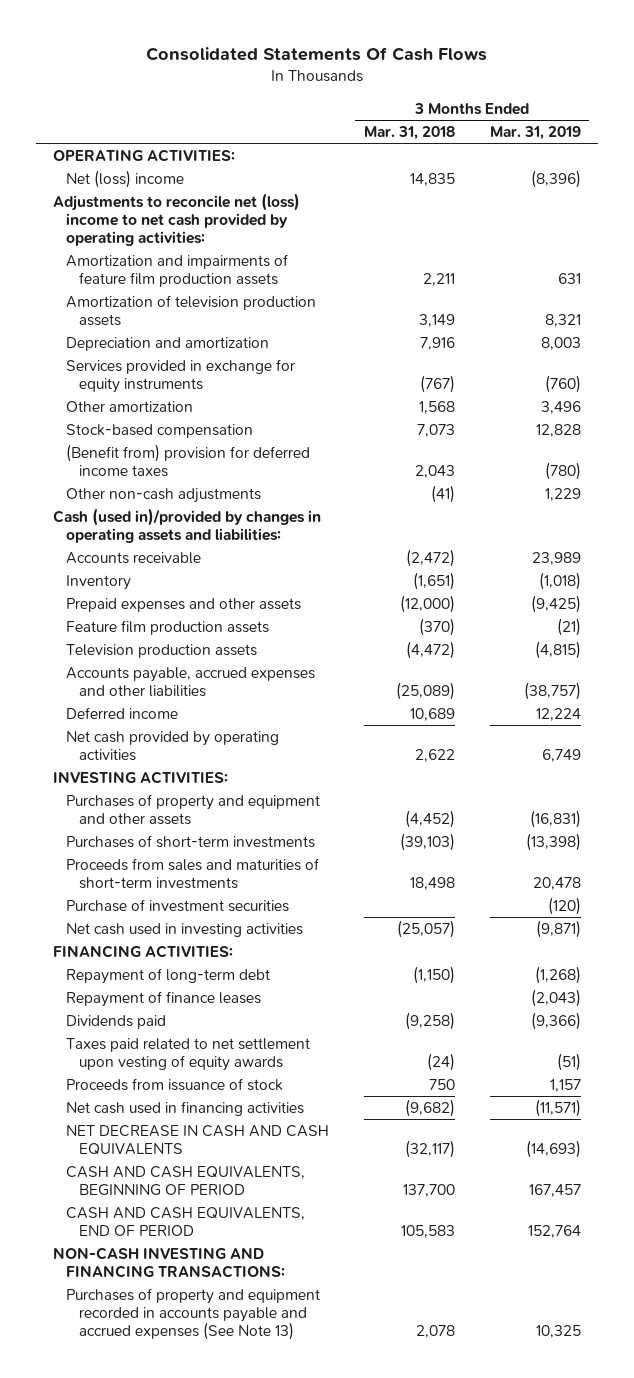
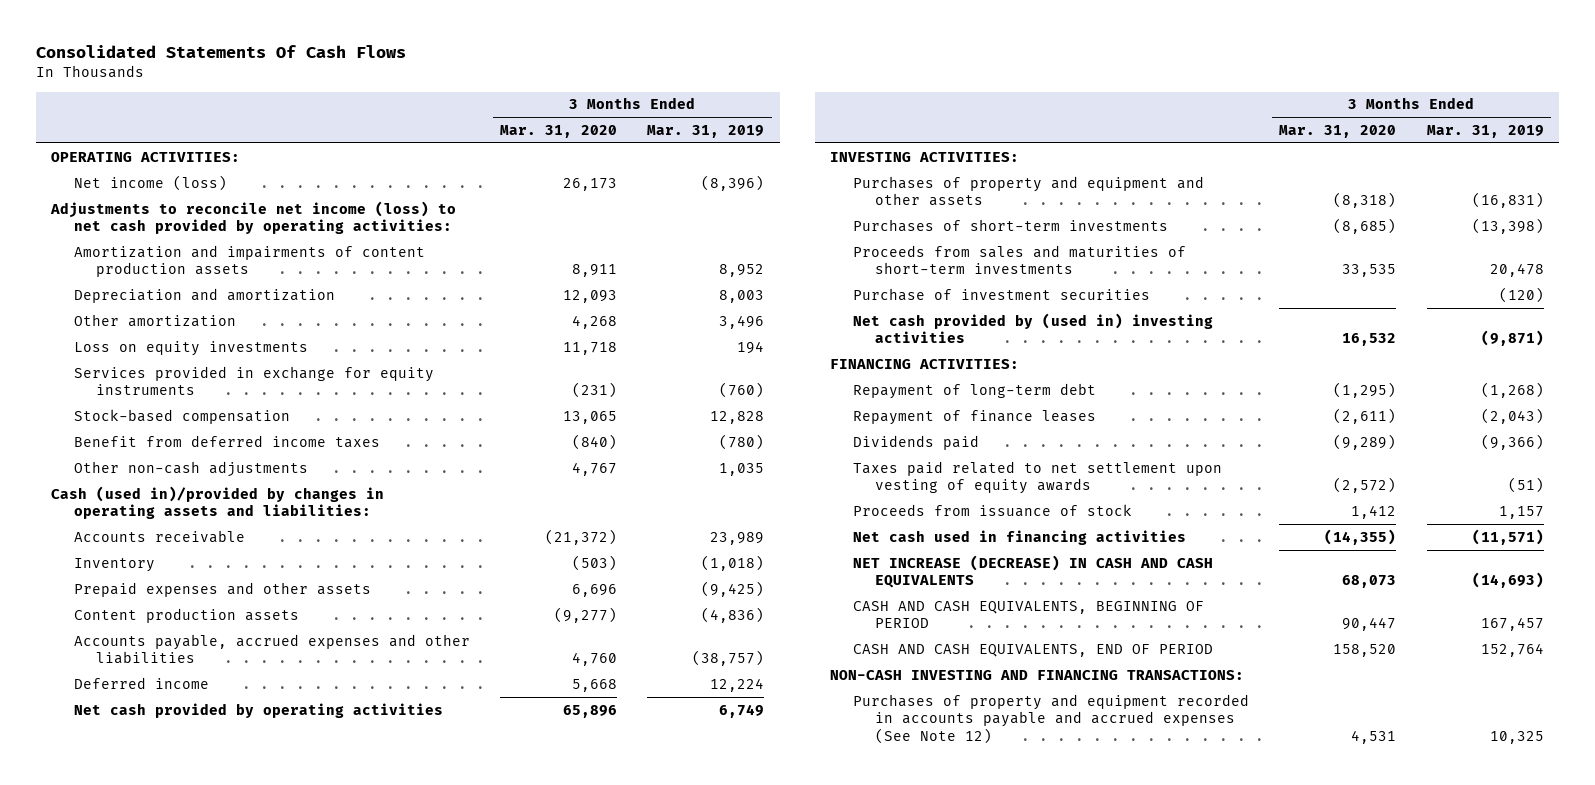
- | 3 Months Ended Mar. 31, 2018 | 3 Months Ended Mar. 31, 2019
+ | 3 Months Ended Mar. 31, 2020 | 3 Months Ended Mar. 31, 2019
- Net (loss) income | 14,835 | (8,396)
- Adjustments to reconcile net (loss) income to net cash provided by operating activities:
- Amortization and impairments of feature film production assets | 2,211 | 631
- Amortization of television production assets | 3,149 | 8,321
+ Net income (loss) | 26,173 | (8,396)
+ Adjustments to reconcile net income (loss) to net cash provided by operating activities:
+ Amortization and impairments of content production assets | 8,911 | 8,952
+ Loss on equity investments | 11,718 | 194
moved down: Services provided in exchange for equity instruments | (231) | (760)
- (Benefit from) provision for deferred income taxes | 2,043 | (780)
- Other non-cash adjustments | (41) | 1,229
+ Benefit from deferred income taxes | (840) | (780)
+ Other non-cash adjustments | 4,767 | 1,035
- Feature film production assets | (370) | (21)
- Television production assets | (4,472) | (4,815)
+ Content production assets | (9,277) | (4,836)
- Net cash used in investing activities | (25,057) | (9,871)
+ Net cash provided by (used in) investing activities | 16,532 | (9,871)
- NET DECREASE IN CASH AND CASH EQUIVALENTS | (32,117) | (14,693)
+ NET INCREASE (DECREASE) IN CASH AND CASH EQUIVALENTS | 68,073 | (14,693)
- Purchases of property and equipment recorded in accounts payable and accrued expenses (See Note 13) | 2,078 | 10,325
+ Purchases of property and equipment recorded in accounts payable and accrued expenses (See Note 12) | 4,531 | 10,325

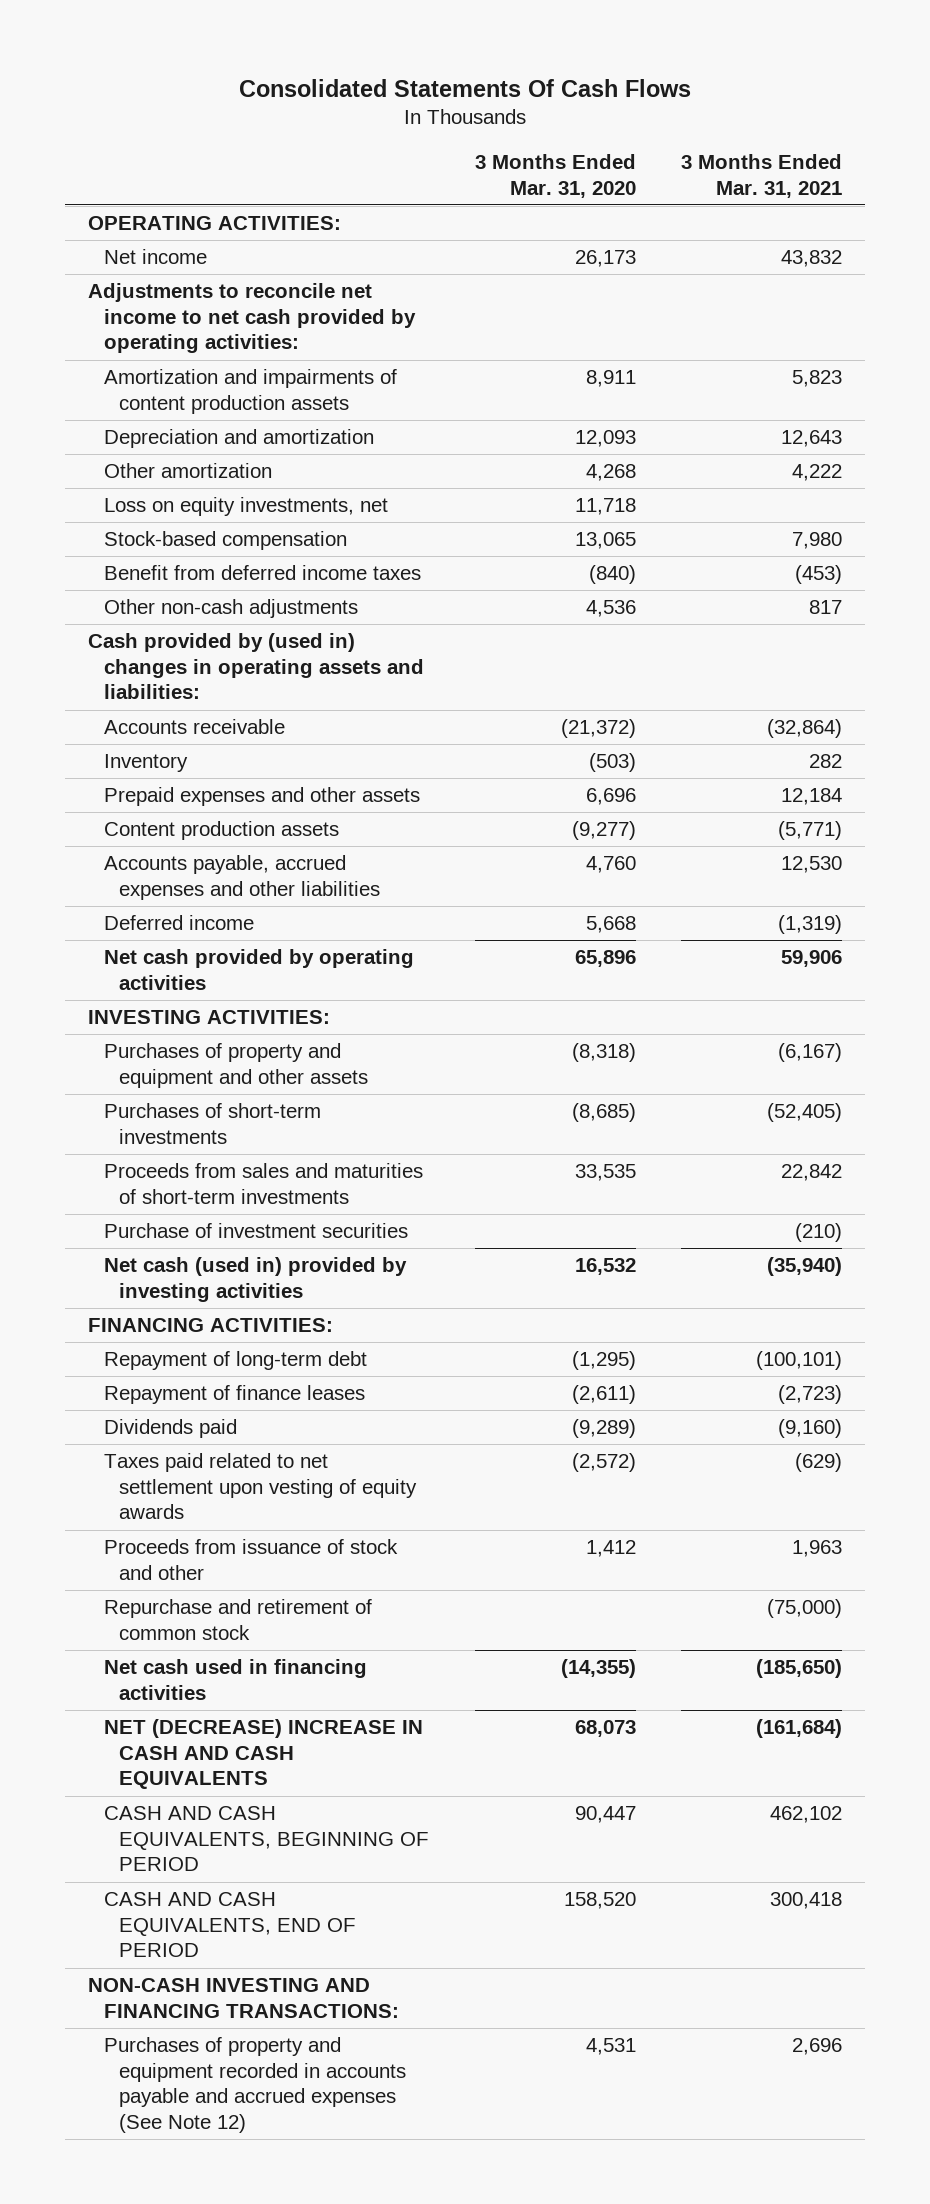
- | 3 Months Ended Mar. 31, 2020 | 3 Months Ended Mar. 31, 2019
+ | 3 Months Ended Mar. 31, 2020 | 3 Months Ended Mar. 31, 2021
- Net income (loss) | 26,173 | (8,396)
- Adjustments to reconcile net income (loss) to net cash provided by operating activities:
+ Net income | 26,173 | 43,832
+ Adjustments to reconcile net income to net cash provided by operating activities:
- Loss on equity investments | 11,718 | 194
- Services provided in exchange for equity instruments | (231) | (760)
+ Loss on equity investments, net | 11,718 |
- Other non-cash adjustments | 4,767 | 1,035
- Cash (used in)/provided by changes in operating assets and liabilities:
+ Other non-cash adjustments | 4,536 | 817
+ Cash provided by (used in) changes in operating assets and liabilities:
- Net cash provided by (used in) investing activities | 16,532 | (9,871)
+ Net cash (used in) provided by investing activities | 16,532 | (35,940)
- Proceeds from issuance of stock | 1,412 | 1,157
+ Proceeds from issuance of stock and other | 1,412 | 1,963
+ Repurchase and retirement of common stock | | (75,000)
- NET INCREASE (DECREASE) IN CASH AND CASH EQUIVALENTS | 68,073 | (14,693)
+ NET (DECREASE) INCREASE IN CASH AND CASH EQUIVALENTS | 68,073 | (161,684)

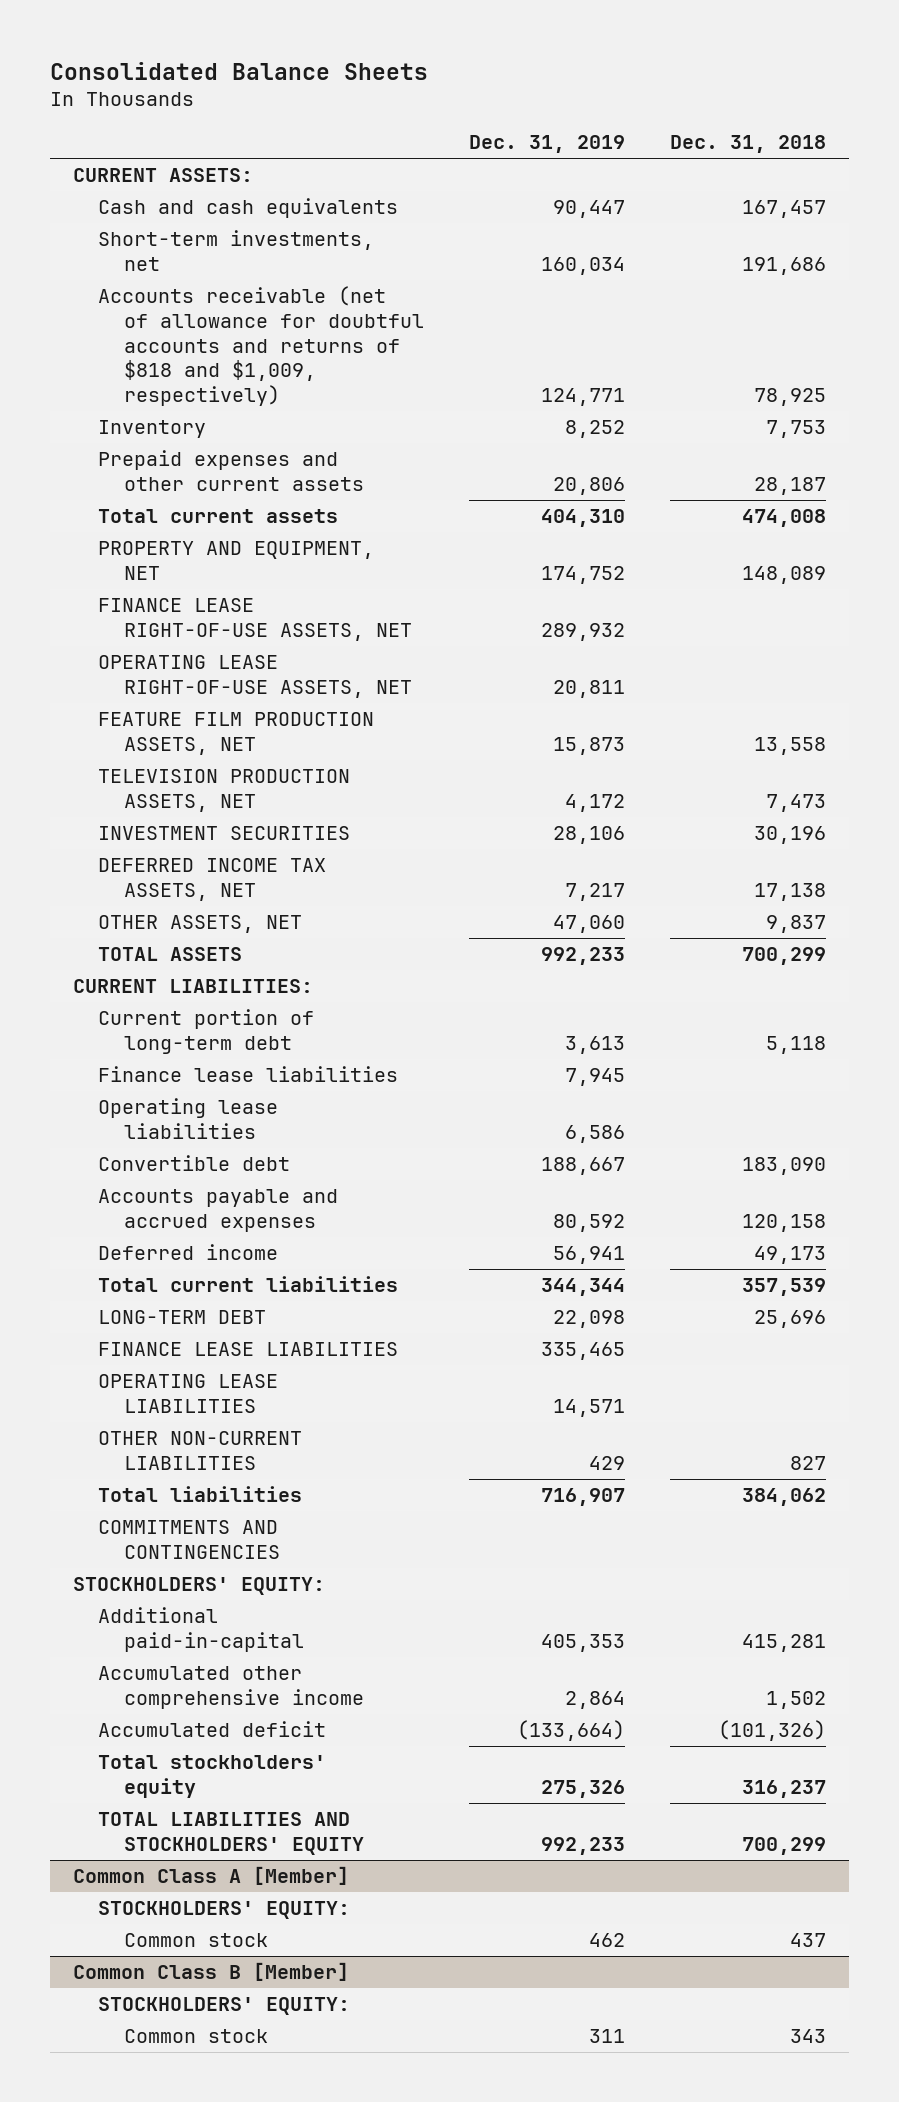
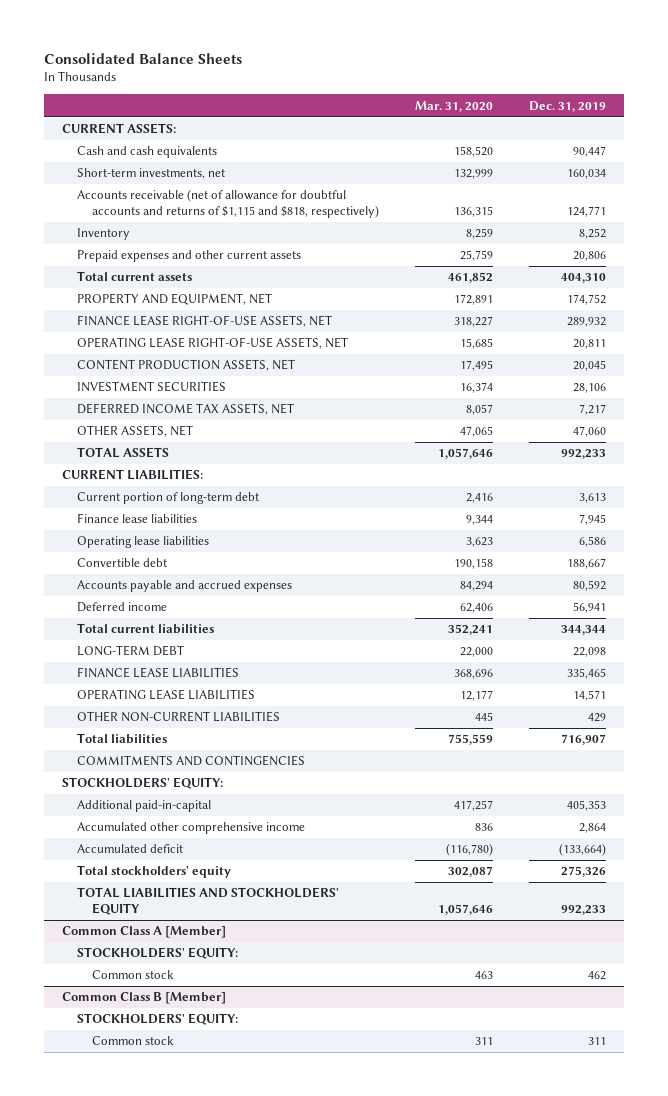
- | Dec. 31, 2019 | Dec. 31, 2018
+ | Mar. 31, 2020 | Dec. 31, 2019
- Accounts receivable (net of allowance for doubtful accounts and returns of $818 and $1,009, respectively) | 124,771 | 78,925
+ Accounts receivable (net of allowance for doubtful accounts and returns of $1,115 and $818, respectively) | 136,315 | 124,771
- FEATURE FILM PRODUCTION ASSETS, NET | 15,873 | 13,558
- TELEVISION PRODUCTION ASSETS, NET | 4,172 | 7,473
+ CONTENT PRODUCTION ASSETS, NET | 17,495 | 20,045

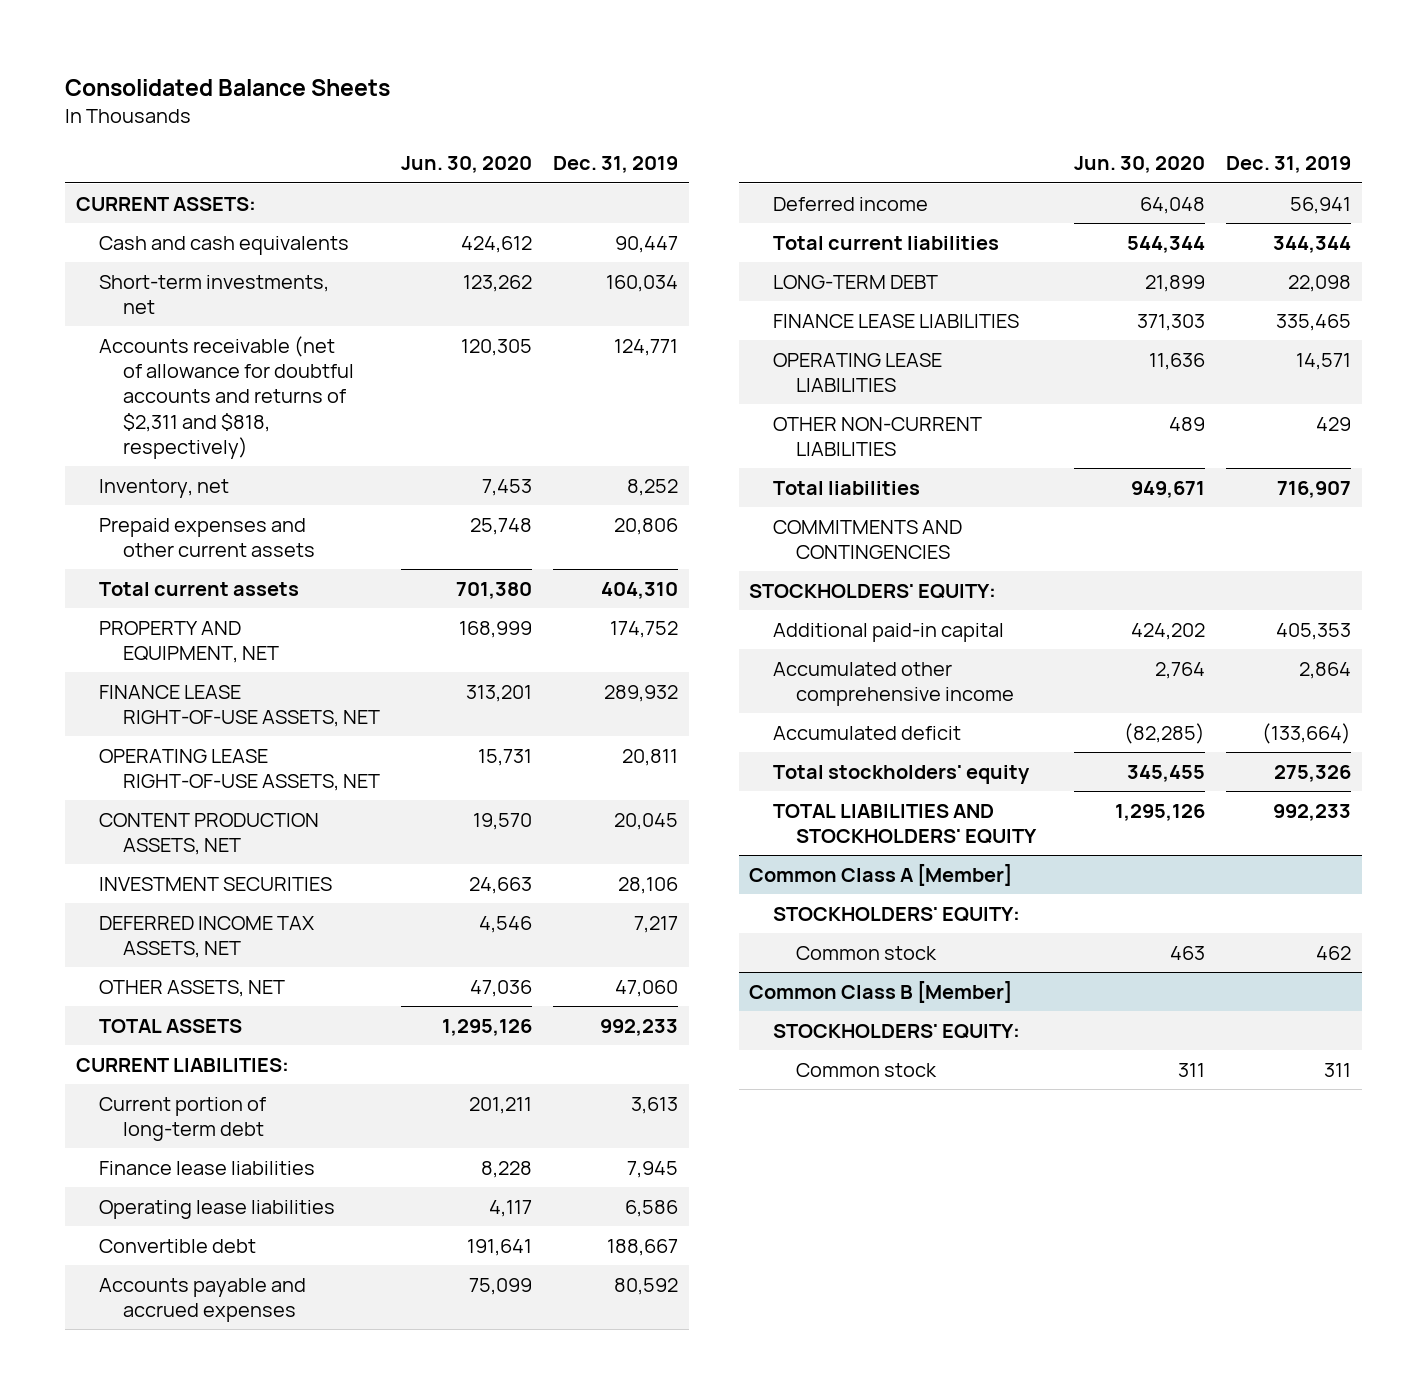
- | Mar. 31, 2020 | Dec. 31, 2019
+ | Jun. 30, 2020 | Dec. 31, 2019
- Accounts receivable (net of allowance for doubtful accounts and returns of $1,115 and $818, respectively) | 136,315 | 124,771
- Inventory | 8,259 | 8,252
+ Accounts receivable (net of allowance for doubtful accounts and returns of $2,311 and $818, respectively) | 120,305 | 124,771
+ Inventory, net | 7,453 | 8,252
- Additional paid-in-capital | 417,257 | 405,353
+ Additional paid-in capital | 424,202 | 405,353

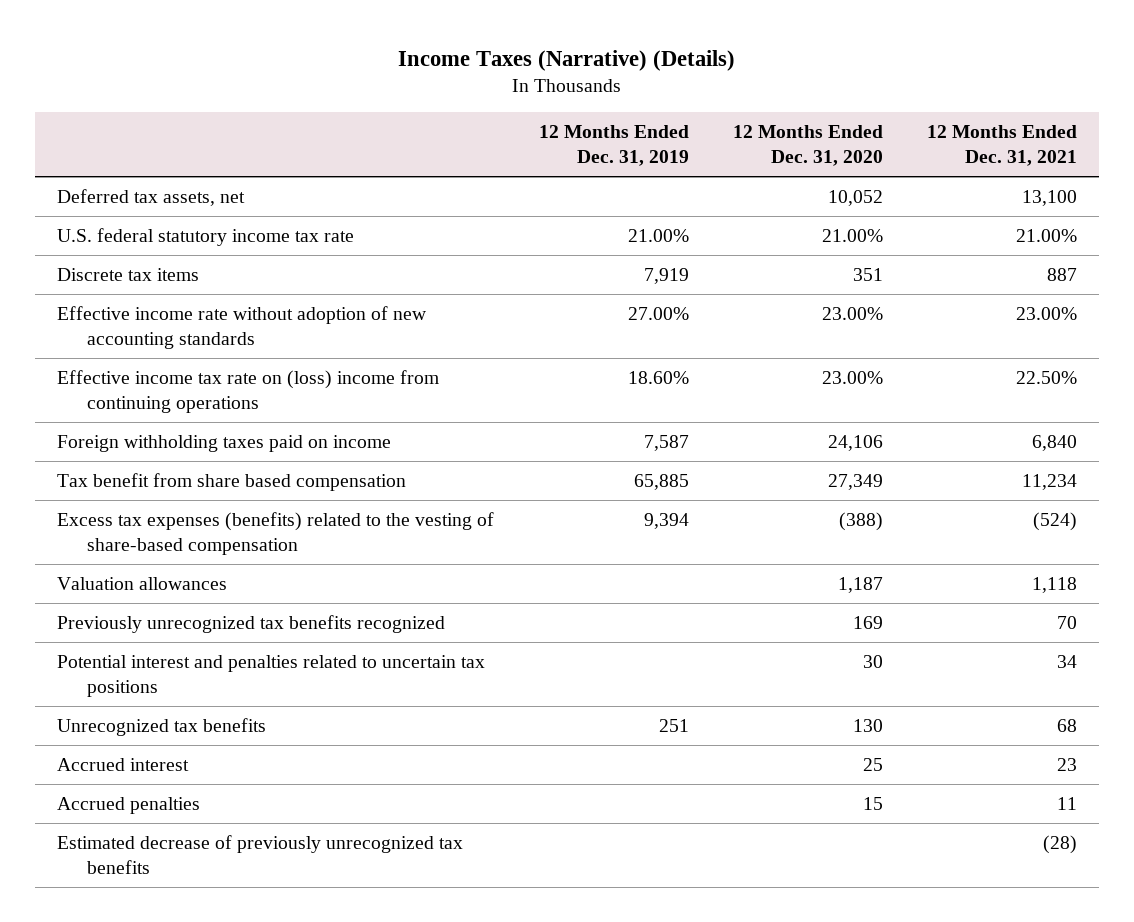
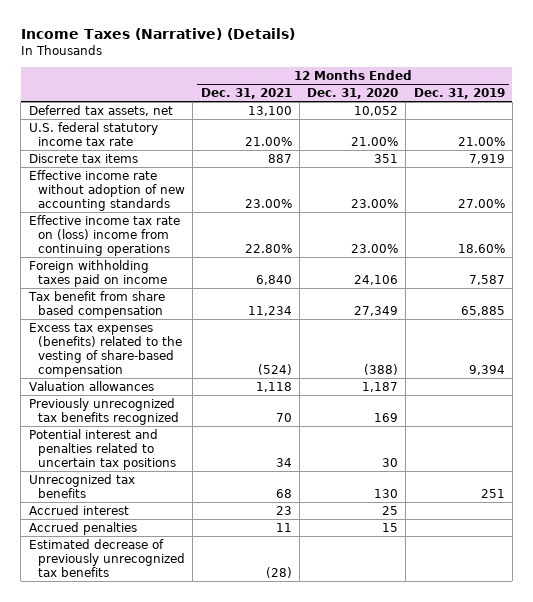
- | 12 Months Ended Dec. 31, 2019 | 12 Months Ended Dec. 31, 2020 | 12 Months Ended Dec. 31, 2021
+ | 12 Months Ended Dec. 31, 2021 | 12 Months Ended Dec. 31, 2020 | 12 Months Ended Dec. 31, 2019
- Effective income tax rate on (loss) income from continuing operations | 18.60% | 23.00% | 22.50%
+ Effective income tax rate on (loss) income from continuing operations | 22.80% | 23.00% | 18.60%

